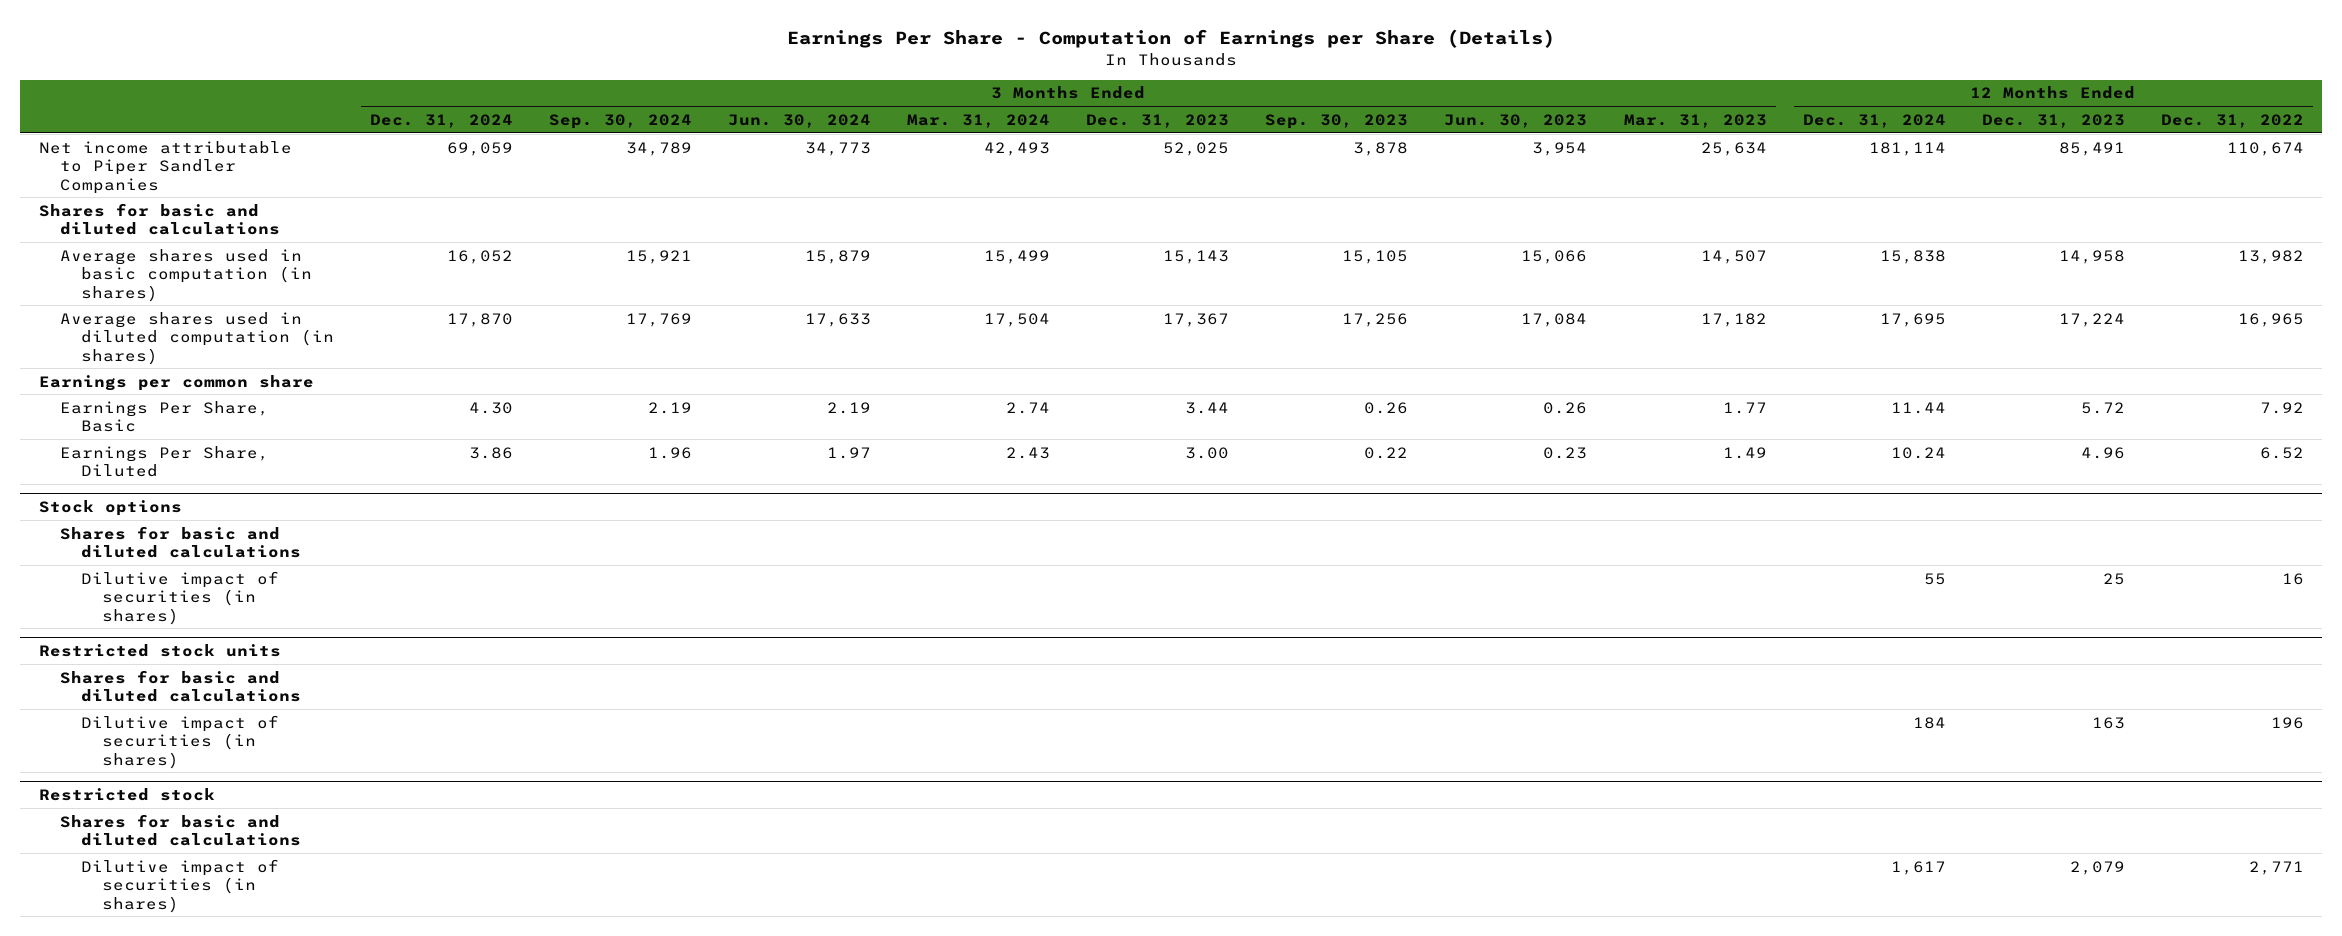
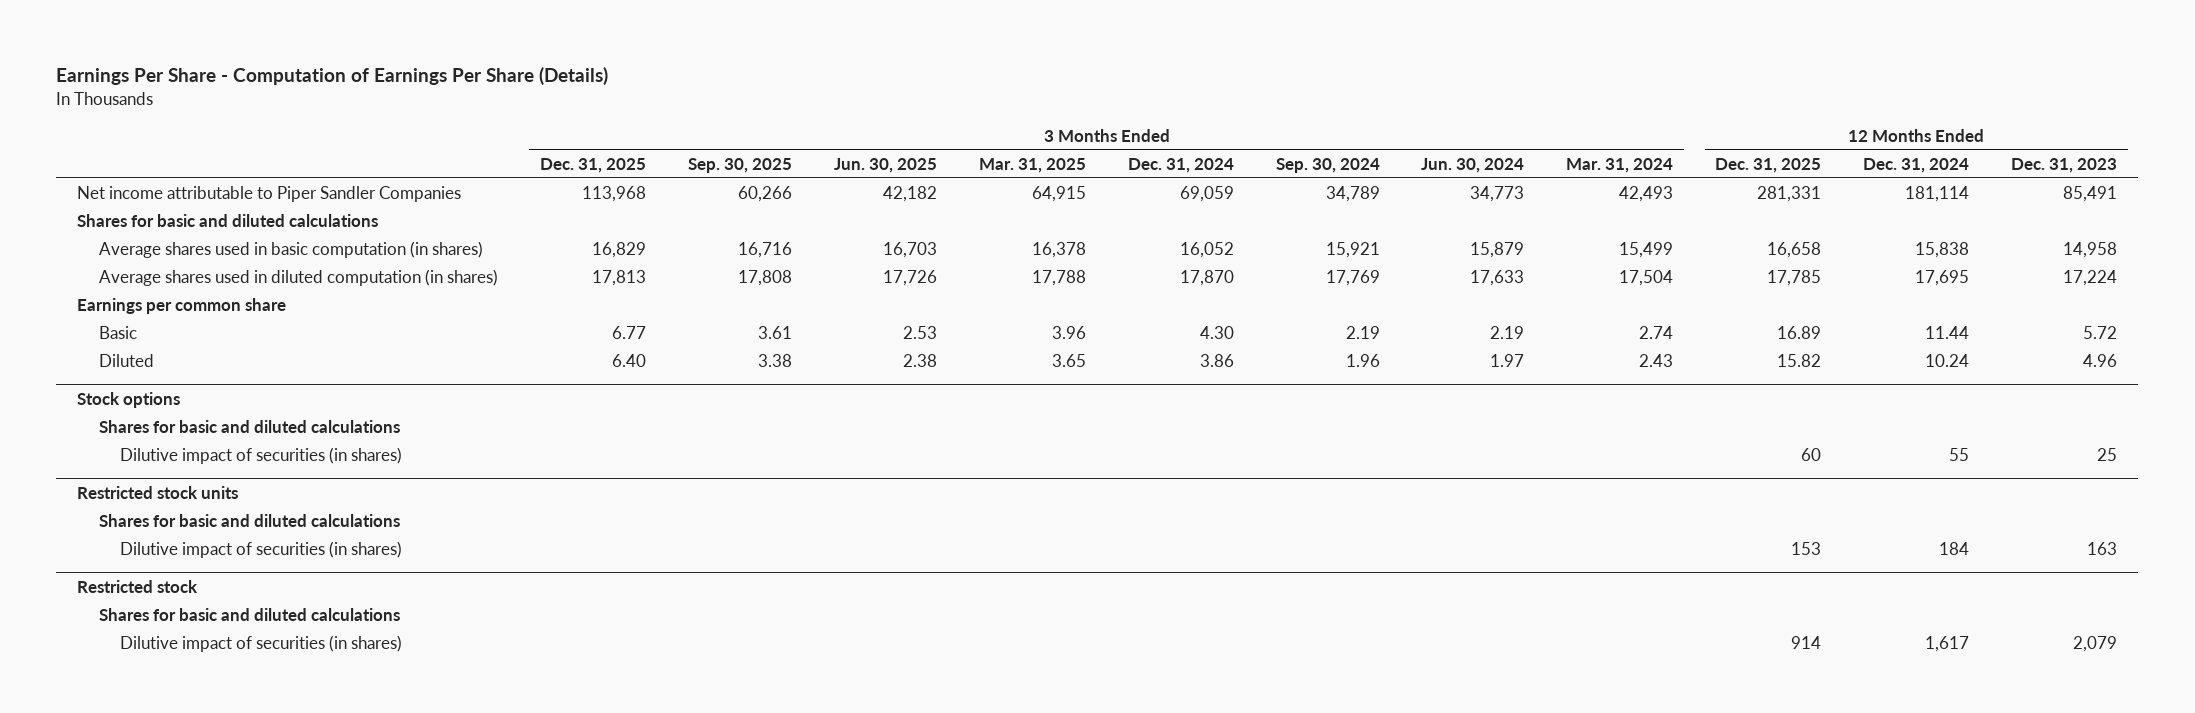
- Earnings Per Share - Computation of Earnings per Share (Details)
+ Earnings Per Share - Computation of Earnings Per Share (Details)
- | 3 Months Ended Dec. 31, 2024 | 3 Months Ended Sep. 30, 2024 | 3 Months Ended Jun. 30, 2024 | 3 Months Ended Mar. 31, 2024 | 3 Months Ended Dec. 31, 2023 | 3 Months Ended Sep. 30, 2023 | 3 Months Ended Jun. 30, 2023 | 3 Months Ended Mar. 31, 2023 | 12 Months Ended Dec. 31, 2024 | 12 Months Ended Dec. 31, 2023 | 12 Months Ended Dec. 31, 2022
+ | 3 Months Ended Dec. 31, 2025 | 3 Months Ended Sep. 30, 2025 | 3 Months Ended Jun. 30, 2025 | 3 Months Ended Mar. 31, 2025 | 3 Months Ended Dec. 31, 2024 | 3 Months Ended Sep. 30, 2024 | 3 Months Ended Jun. 30, 2024 | 3 Months Ended Mar. 31, 2024 | 12 Months Ended Dec. 31, 2025 | 12 Months Ended Dec. 31, 2024 | 12 Months Ended Dec. 31, 2023
- Earnings Per Share, Basic | 4.30 | 2.19 | 2.19 | 2.74 | 3.44 | 0.26 | 0.26 | 1.77 | 11.44 | 5.72 | 7.92
- Earnings Per Share, Diluted | 3.86 | 1.96 | 1.97 | 2.43 | 3.00 | 0.22 | 0.23 | 1.49 | 10.24 | 4.96 | 6.52
+ Basic | 6.77 | 3.61 | 2.53 | 3.96 | 4.30 | 2.19 | 2.19 | 2.74 | 16.89 | 11.44 | 5.72
+ Diluted | 6.40 | 3.38 | 2.38 | 3.65 | 3.86 | 1.96 | 1.97 | 2.43 | 15.82 | 10.24 | 4.96

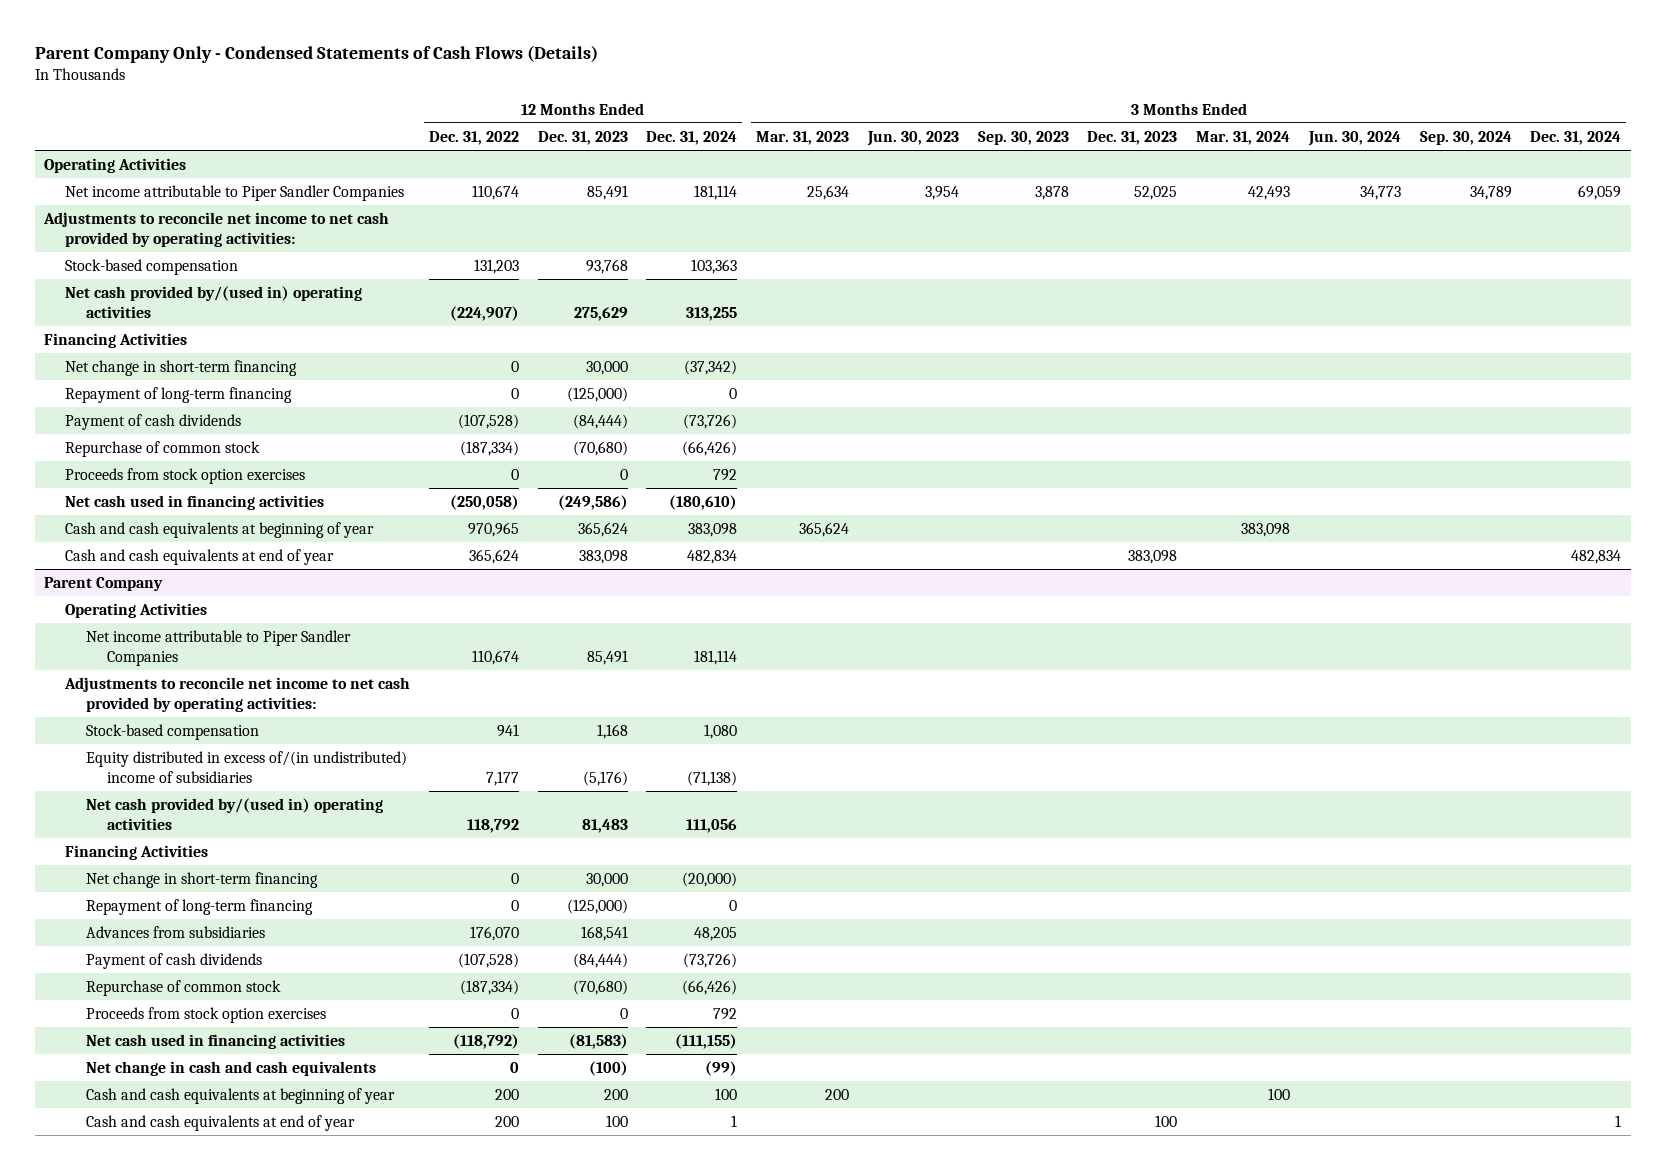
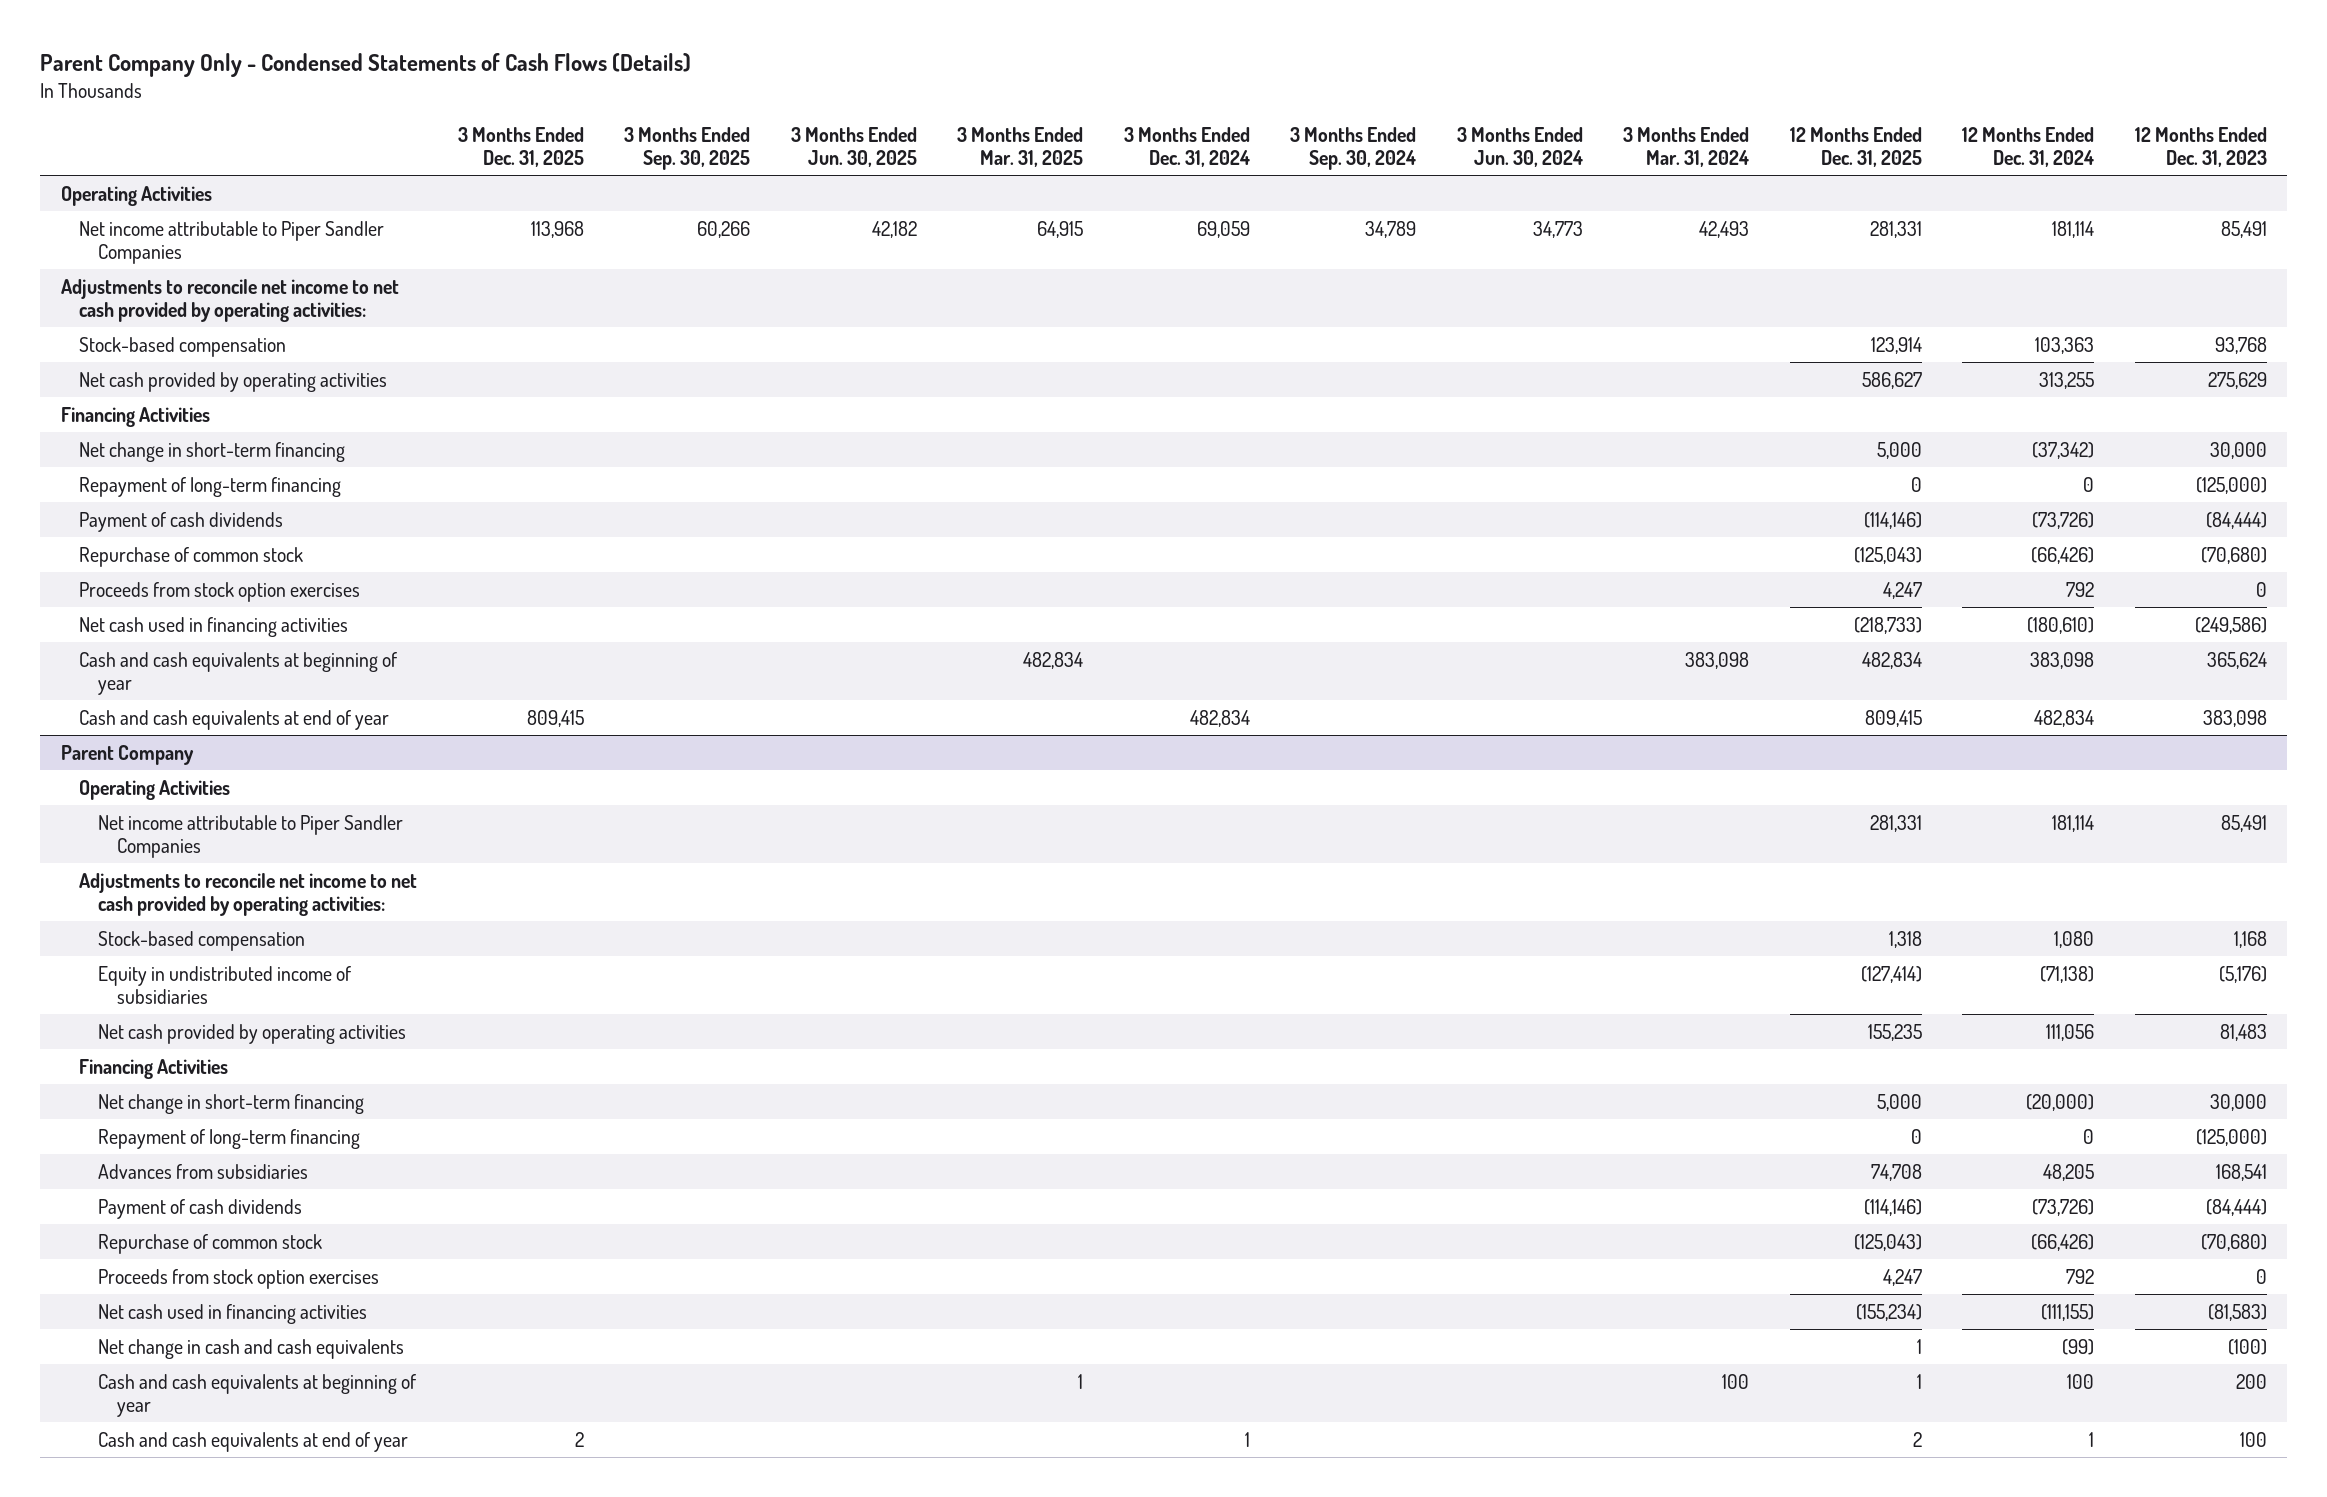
- | 12 Months Ended Dec. 31, 2022 | 12 Months Ended Dec. 31, 2023 | 12 Months Ended Dec. 31, 2024 | 3 Months Ended Mar. 31, 2023 | 3 Months Ended Jun. 30, 2023 | 3 Months Ended Sep. 30, 2023 | 3 Months Ended Dec. 31, 2023 | 3 Months Ended Mar. 31, 2024 | 3 Months Ended Jun. 30, 2024 | 3 Months Ended Sep. 30, 2024 | 3 Months Ended Dec. 31, 2024
+ | 3 Months Ended Dec. 31, 2025 | 3 Months Ended Sep. 30, 2025 | 3 Months Ended Jun. 30, 2025 | 3 Months Ended Mar. 31, 2025 | 3 Months Ended Dec. 31, 2024 | 3 Months Ended Sep. 30, 2024 | 3 Months Ended Jun. 30, 2024 | 3 Months Ended Mar. 31, 2024 | 12 Months Ended Dec. 31, 2025 | 12 Months Ended Dec. 31, 2024 | 12 Months Ended Dec. 31, 2023
- Net cash provided by/(used in) operating activities | (224,907) | 275,629 | 313,255 | | | | | | | |
+ Net cash provided by operating activities | | | | | | | | | 586,627 | 313,255 | 275,629
@ Parent Company
- Equity distributed in excess of/(in undistributed) income of subsidiaries | 7,177 | (5,176) | (71,138) | | | | | | | |
- Net cash provided by/(used in) operating activities | 118,792 | 81,483 | 111,056 | | | | | | | |
+ Equity in undistributed income of subsidiaries | | | | | | | | | (127,414) | (71,138) | (5,176)
+ Net cash provided by operating activities | | | | | | | | | 155,235 | 111,056 | 81,483

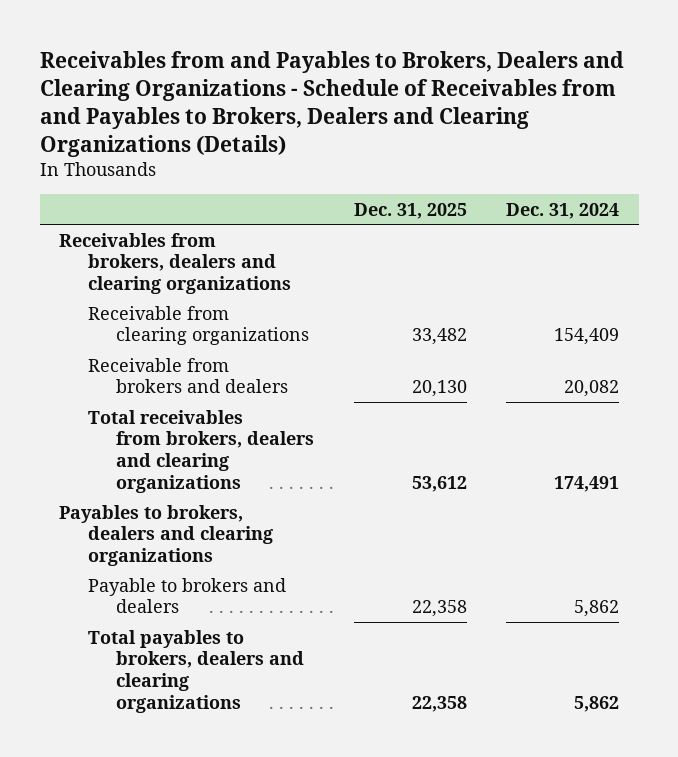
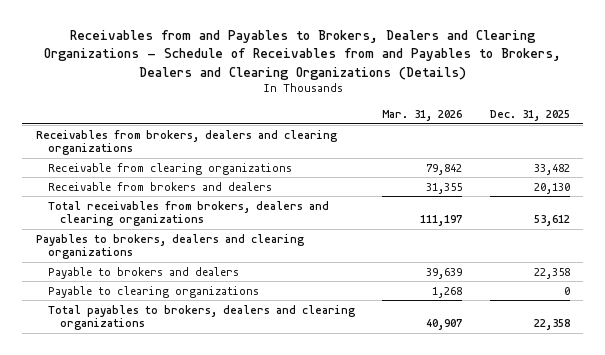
- | Dec. 31, 2025 | Dec. 31, 2024
+ | Mar. 31, 2026 | Dec. 31, 2025
+ Payable to clearing organizations | 1,268 | 0

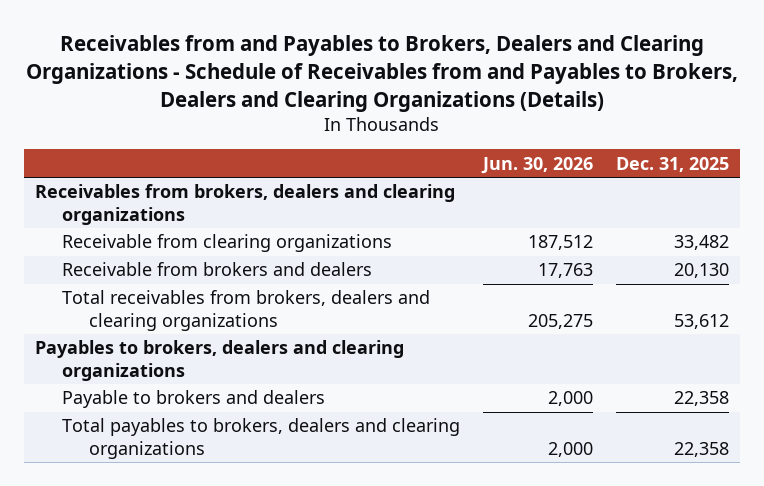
- | Mar. 31, 2026 | Dec. 31, 2025
+ | Jun. 30, 2026 | Dec. 31, 2025
- Payable to clearing organizations | 1,268 | 0

